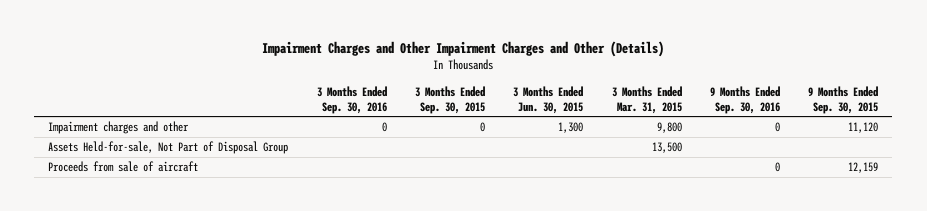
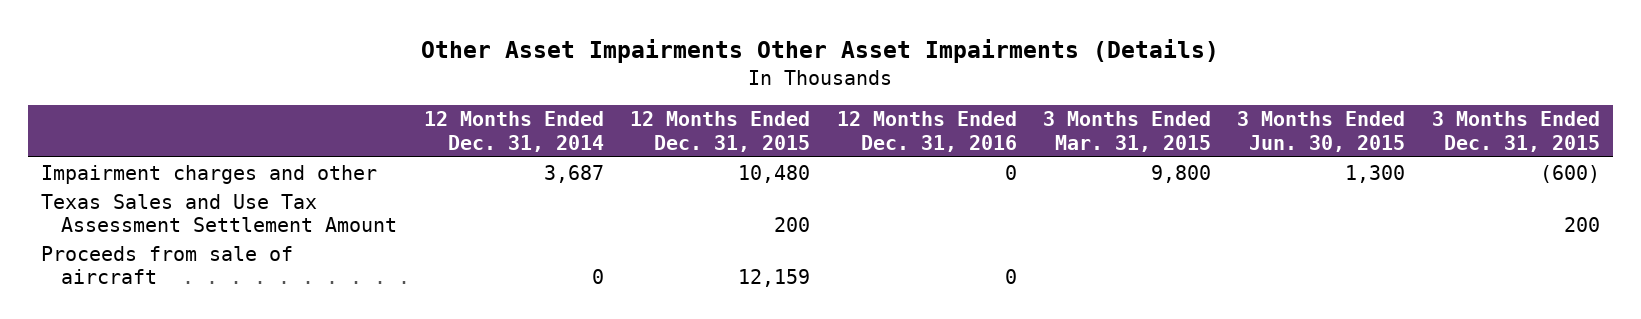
- Impairment Charges and Other Impairment Charges and Other (Details)
+ Other Asset Impairments Other Asset Impairments (Details)
- | 3 Months Ended Sep. 30, 2016 | 3 Months Ended Sep. 30, 2015 | 3 Months Ended Jun. 30, 2015 | 3 Months Ended Mar. 31, 2015 | 9 Months Ended Sep. 30, 2016 | 9 Months Ended Sep. 30, 2015
+ | 12 Months Ended Dec. 31, 2014 | 12 Months Ended Dec. 31, 2015 | 12 Months Ended Dec. 31, 2016 | 3 Months Ended Mar. 31, 2015 | 3 Months Ended Jun. 30, 2015 | 3 Months Ended Dec. 31, 2015
- Assets Held-for-sale, Not Part of Disposal Group | | | | 13,500 | |
+ Texas Sales and Use Tax Assessment Settlement Amount | | 200 | | | | 200

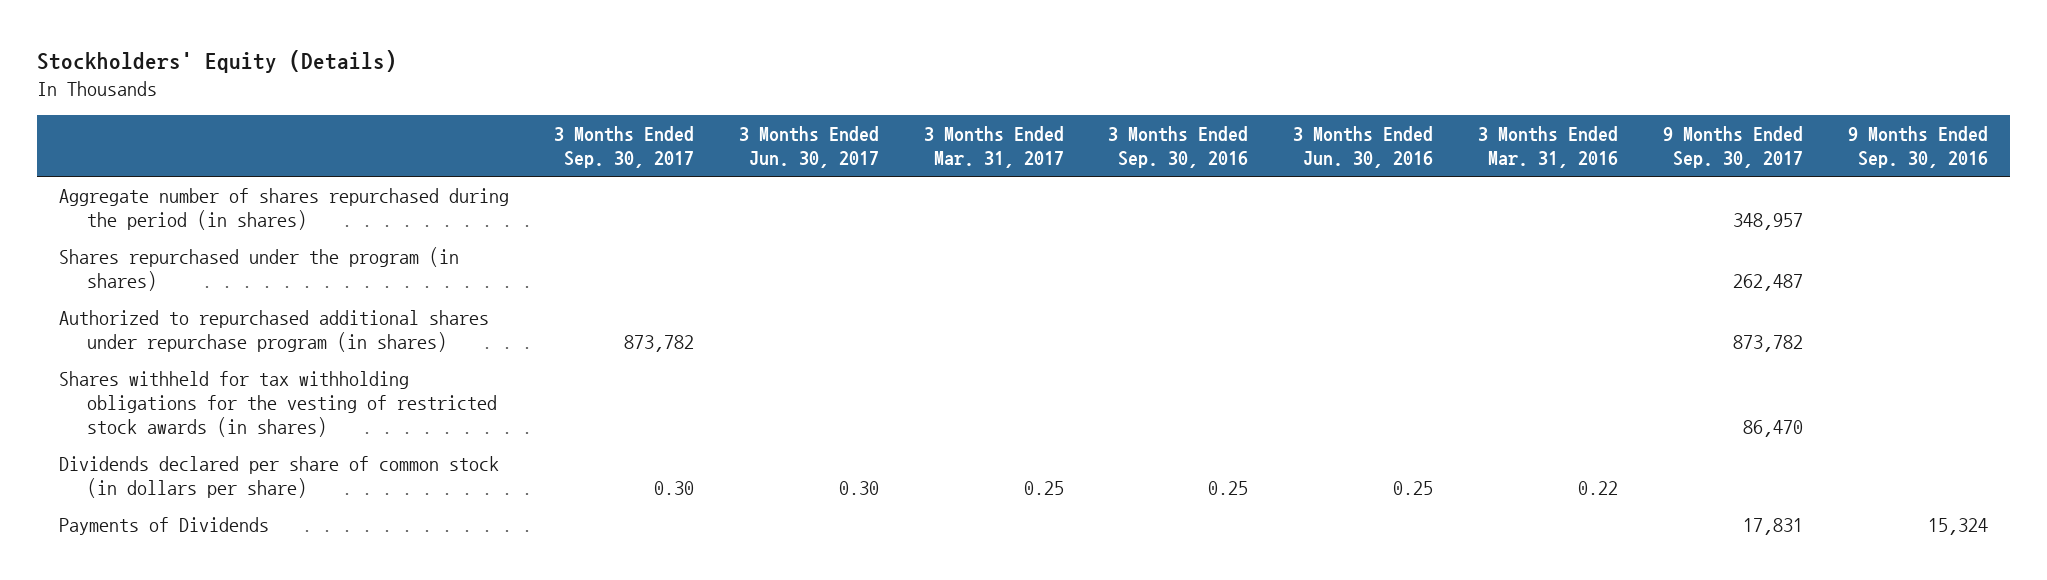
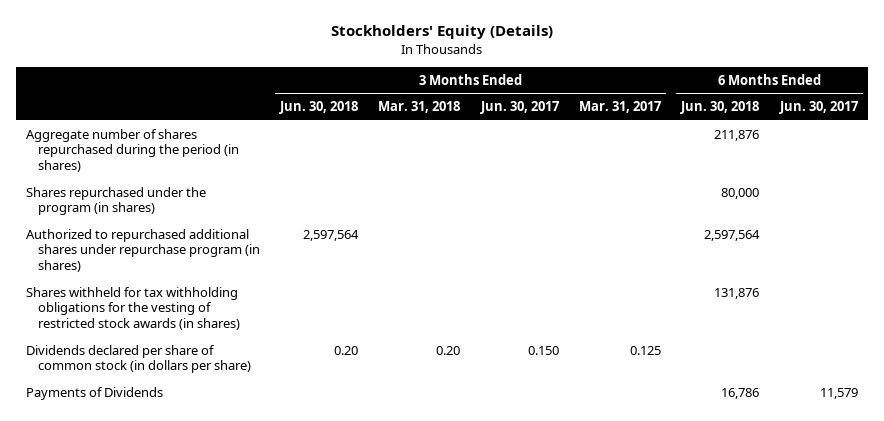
- | 3 Months Ended Sep. 30, 2017 | 3 Months Ended Jun. 30, 2017 | 3 Months Ended Mar. 31, 2017 | 3 Months Ended Sep. 30, 2016 | 3 Months Ended Jun. 30, 2016 | 3 Months Ended Mar. 31, 2016 | 9 Months Ended Sep. 30, 2017 | 9 Months Ended Sep. 30, 2016
+ | 3 Months Ended Jun. 30, 2018 | 3 Months Ended Mar. 31, 2018 | 3 Months Ended Jun. 30, 2017 | 3 Months Ended Mar. 31, 2017 | 6 Months Ended Jun. 30, 2018 | 6 Months Ended Jun. 30, 2017
- Dividends declared per share of common stock (in dollars per share) | 0.30 | 0.30 | 0.25 | 0.25 | 0.25 | 0.22 | |
+ Dividends declared per share of common stock (in dollars per share) | 0.20 | 0.20 | 0.150 | 0.125 | |

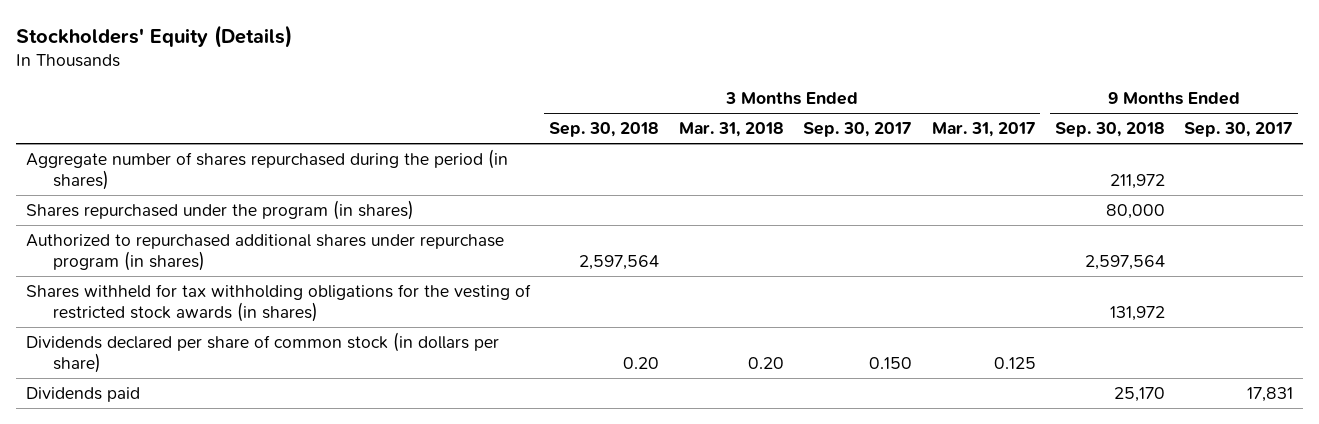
- | 3 Months Ended Jun. 30, 2018 | 3 Months Ended Mar. 31, 2018 | 3 Months Ended Jun. 30, 2017 | 3 Months Ended Mar. 31, 2017 | 6 Months Ended Jun. 30, 2018 | 6 Months Ended Jun. 30, 2017
+ | 3 Months Ended Sep. 30, 2018 | 3 Months Ended Mar. 31, 2018 | 3 Months Ended Sep. 30, 2017 | 3 Months Ended Mar. 31, 2017 | 9 Months Ended Sep. 30, 2018 | 9 Months Ended Sep. 30, 2017
- Payments of Dividends | | | | | 16,786 | 11,579
+ Dividends paid | | | | | 25,170 | 17,831

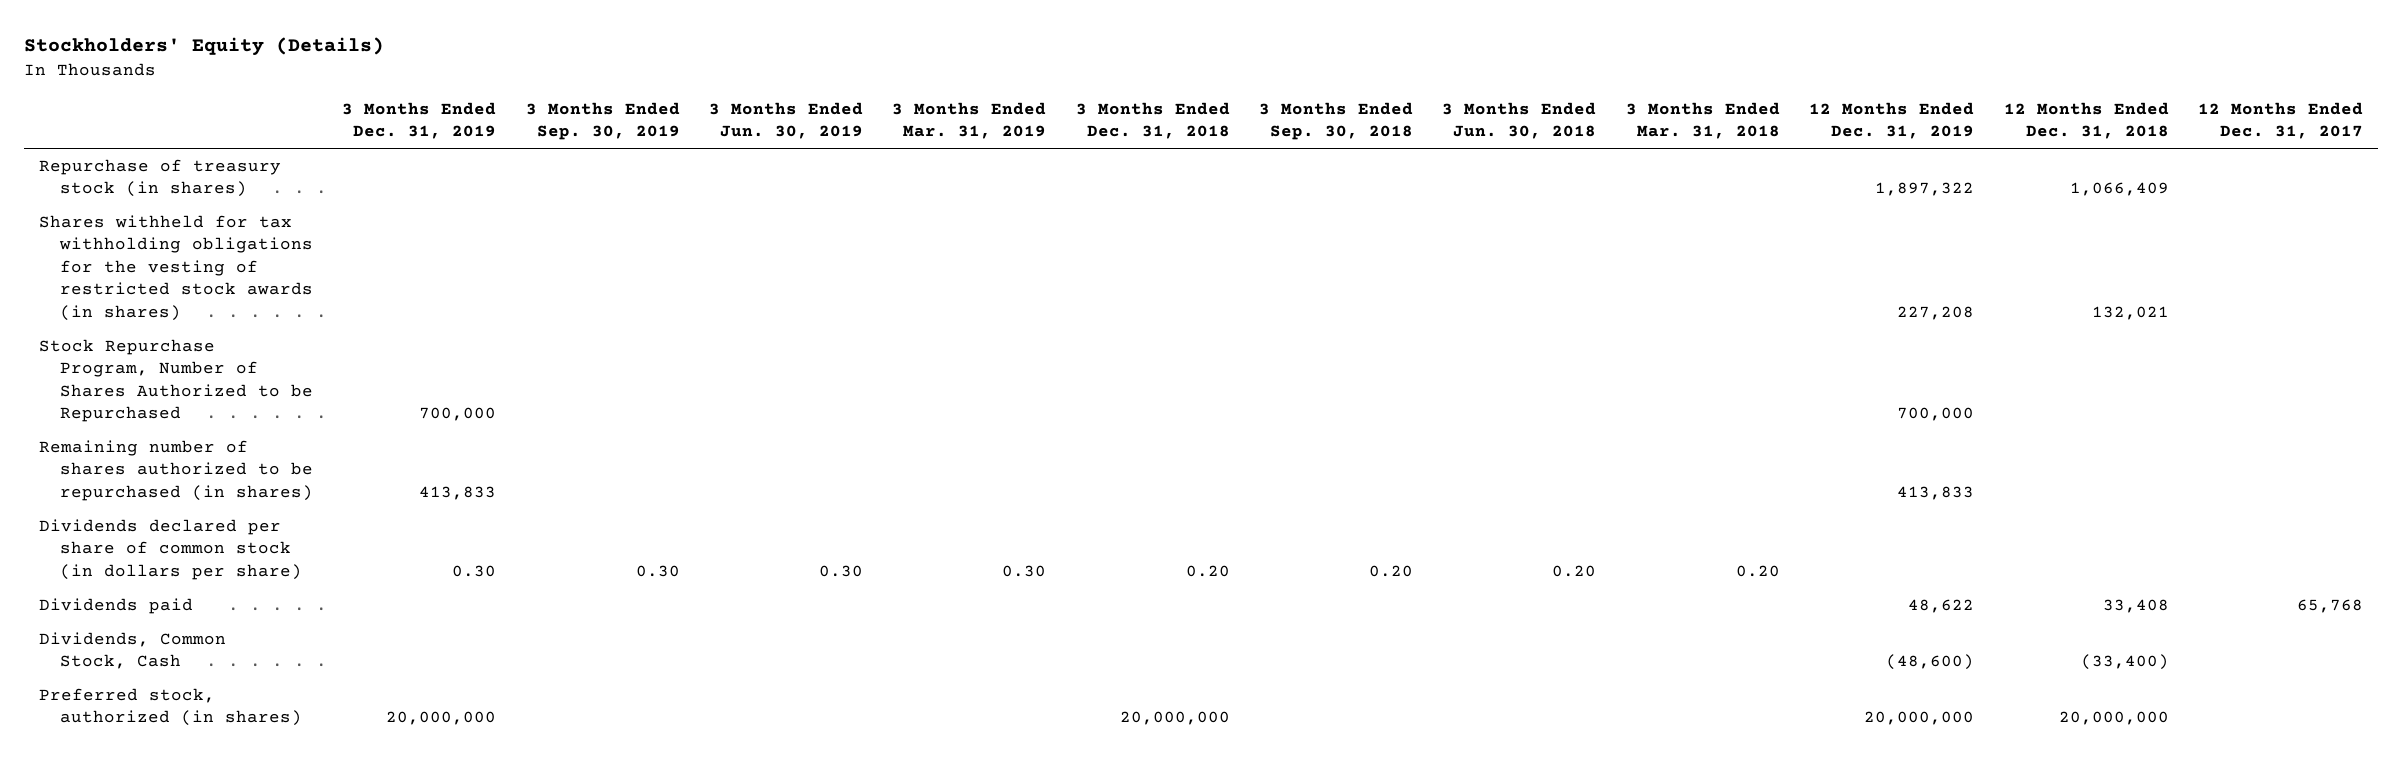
- | 3 Months Ended Sep. 30, 2018 | 3 Months Ended Mar. 31, 2018 | 3 Months Ended Sep. 30, 2017 | 3 Months Ended Mar. 31, 2017 | 9 Months Ended Sep. 30, 2018 | 9 Months Ended Sep. 30, 2017
+ | 3 Months Ended Dec. 31, 2019 | 3 Months Ended Sep. 30, 2019 | 3 Months Ended Jun. 30, 2019 | 3 Months Ended Mar. 31, 2019 | 3 Months Ended Dec. 31, 2018 | 3 Months Ended Sep. 30, 2018 | 3 Months Ended Jun. 30, 2018 | 3 Months Ended Mar. 31, 2018 | 12 Months Ended Dec. 31, 2019 | 12 Months Ended Dec. 31, 2018 | 12 Months Ended Dec. 31, 2017
- Aggregate number of shares repurchased during the period (in shares) | | | | | 211,972 |
- Shares repurchased under the program (in shares) | | | | | 80,000 |
- Authorized to repurchased additional shares under repurchase program (in shares) | 2,597,564 | | | | 2,597,564 |
+ Repurchase of treasury stock (in shares) | | | | | | | | | 1,897,322 | 1,066,409 |
+ Stock Repurchase Program, Number of Shares Authorized to be Repurchased | 700,000 | | | | | | | | 700,000 | |
+ Remaining number of shares authorized to be repurchased (in shares) | 413,833 | | | | | | | | 413,833 | |
+ Dividends, Common Stock, Cash | | | | | | | | | (48,600) | (33,400) |
+ Preferred stock, authorized (in shares) | 20,000,000 | | | | 20,000,000 | | | | 20,000,000 | 20,000,000 |

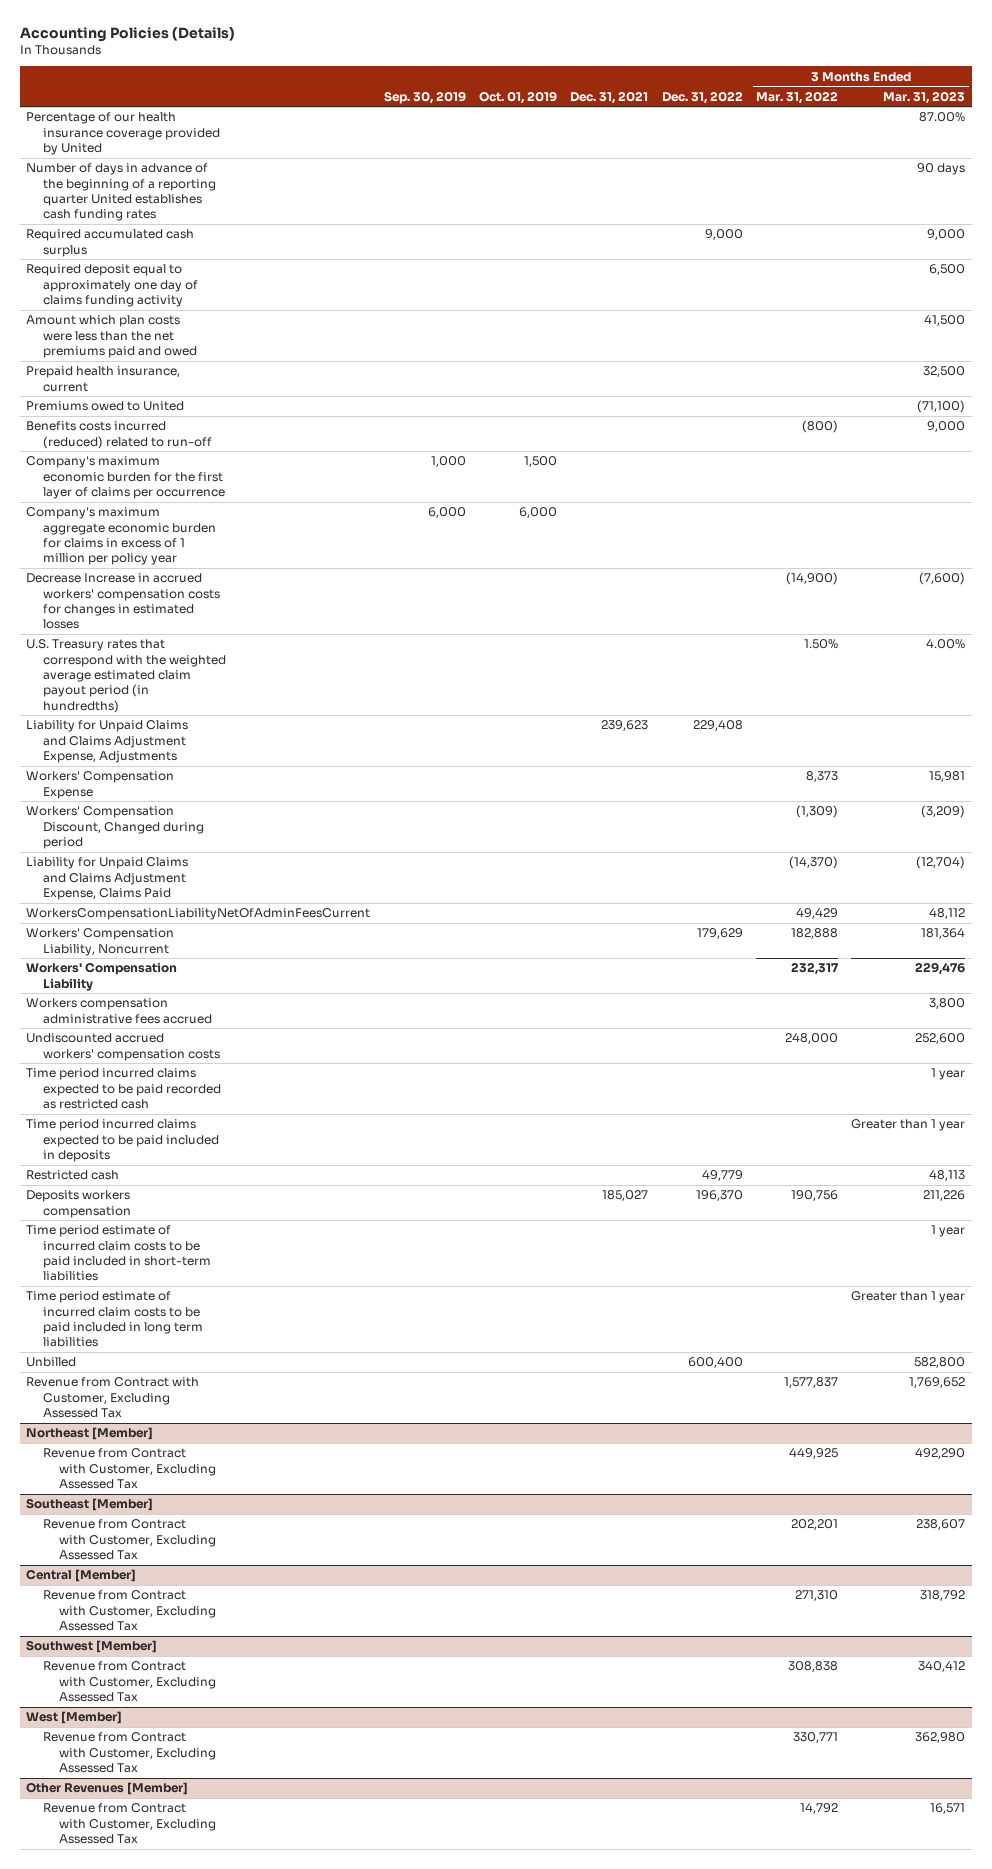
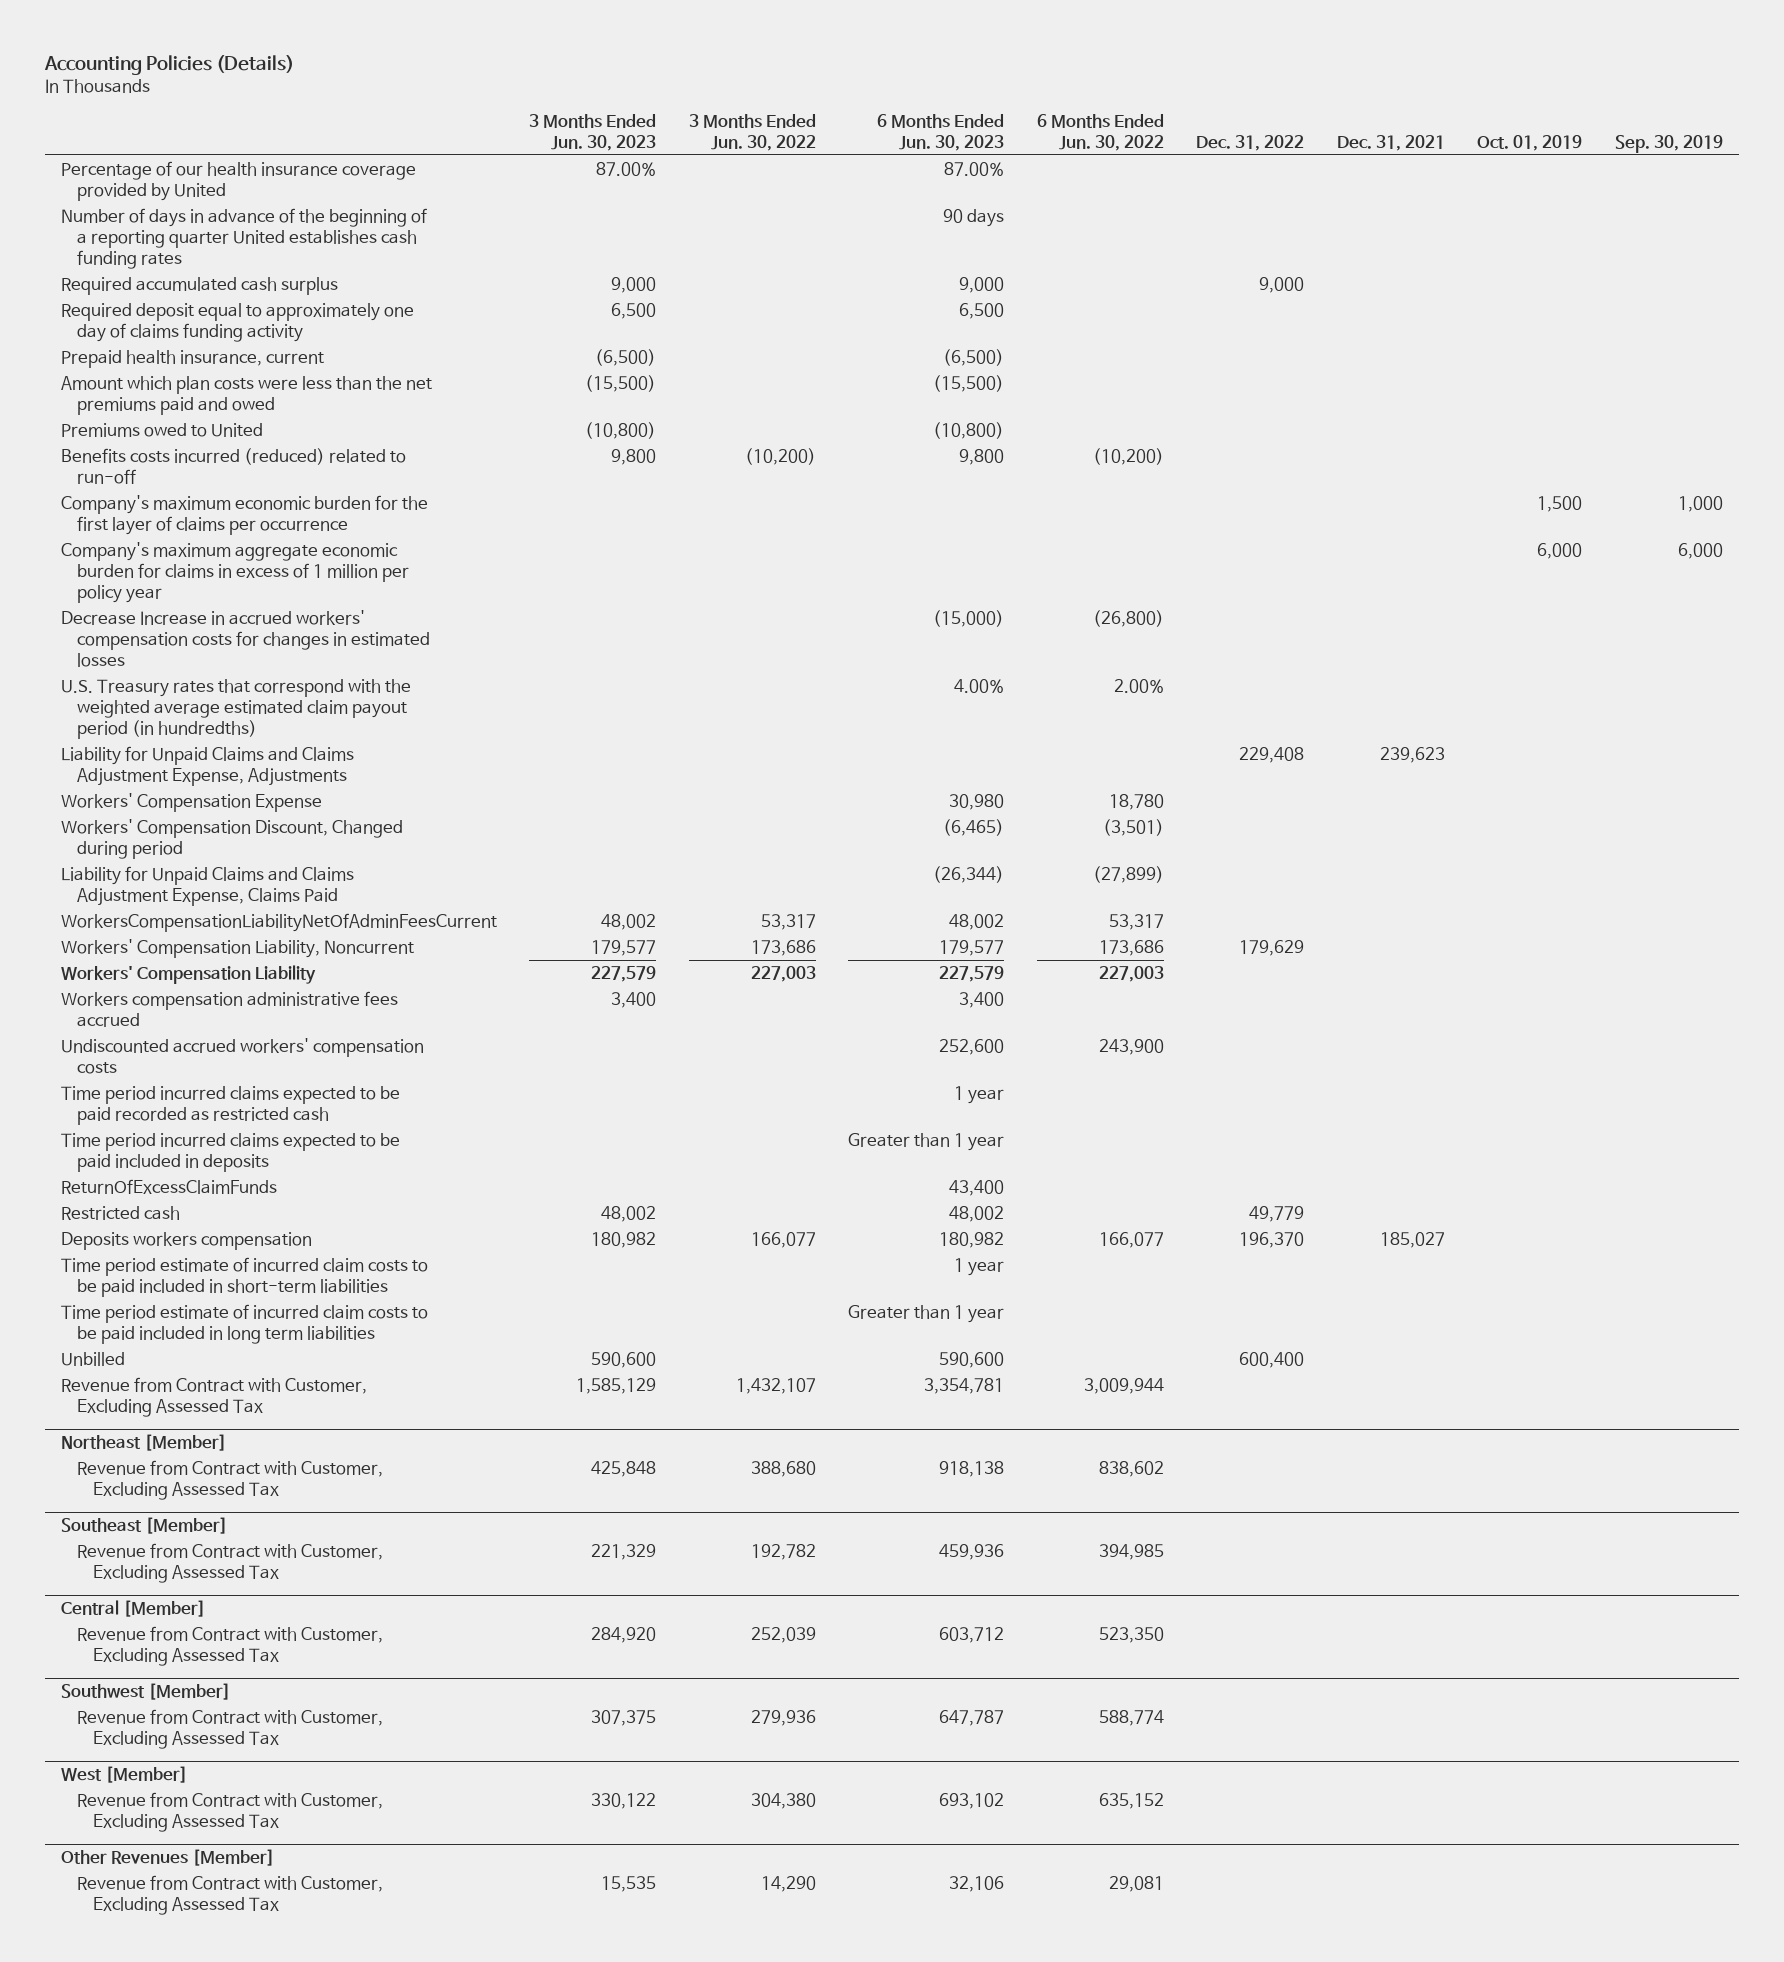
- | Sep. 30, 2019 | Oct. 01, 2019 | Dec. 31, 2021 | Dec. 31, 2022 | 3 Months Ended Mar. 31, 2022 | 3 Months Ended Mar. 31, 2023
+ | 3 Months Ended Jun. 30, 2023 | 3 Months Ended Jun. 30, 2022 | 6 Months Ended Jun. 30, 2023 | 6 Months Ended Jun. 30, 2022 | Dec. 31, 2022 | Dec. 31, 2021 | Oct. 01, 2019 | Sep. 30, 2019
moved down: Amount which plan costs were less than the net premiums paid and owed | (15,500) | | (15,500) | | | | |
+ ReturnOfExcessClaimFunds | | | 43,400 | | | | |

